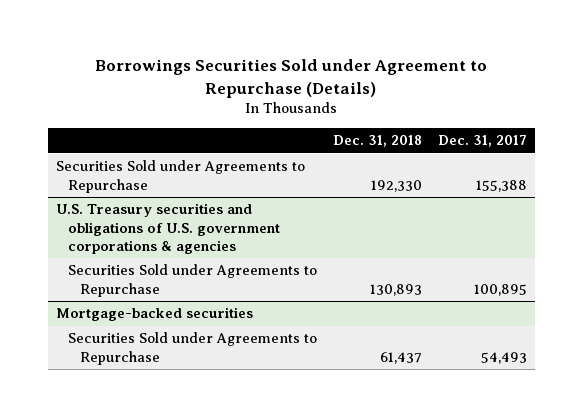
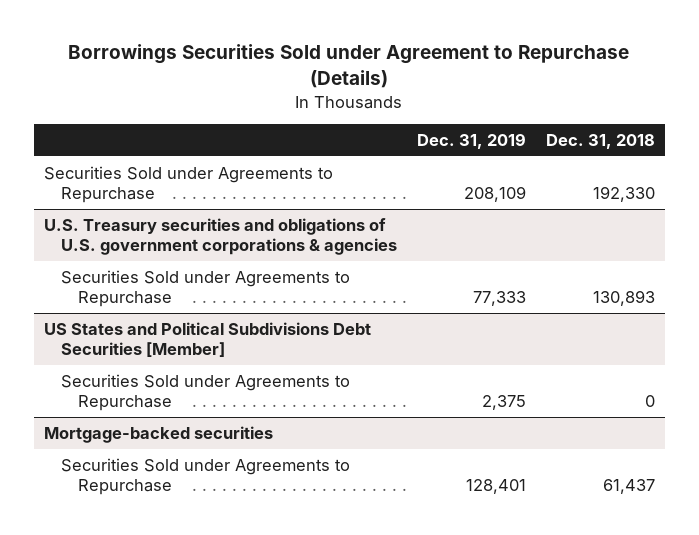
- | Dec. 31, 2018 | Dec. 31, 2017
+ | Dec. 31, 2019 | Dec. 31, 2018
+ US States and Political Subdivisions Debt Securities [Member]
+ Securities Sold under Agreements to Repurchase | 2,375 | 0

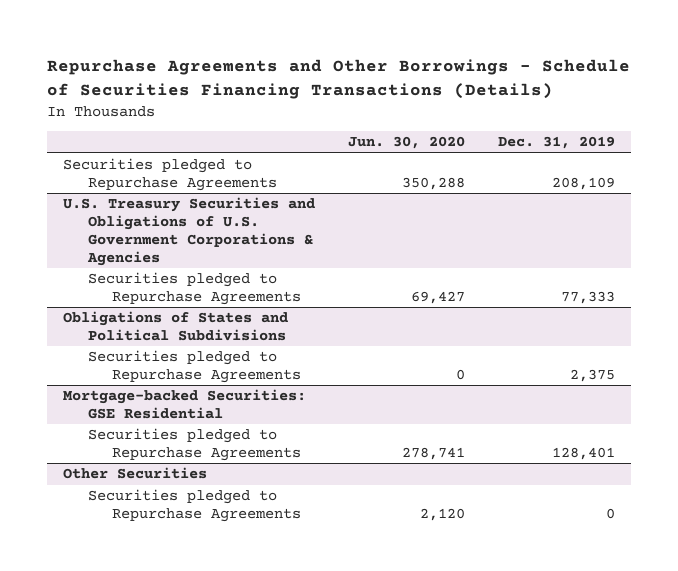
- Borrowings Securities Sold under Agreement to Repurchase (Details)
+ Repurchase Agreements and Other Borrowings - Schedule of Securities Financing Transactions (Details)
- | Dec. 31, 2019 | Dec. 31, 2018
+ | Jun. 30, 2020 | Dec. 31, 2019
- Securities Sold under Agreements to Repurchase | 208,109 | 192,330
- U.S. Treasury securities and obligations of U.S. government corporations & agencies
- Securities Sold under Agreements to Repurchase | 77,333 | 130,893
- US States and Political Subdivisions Debt Securities [Member]
- Securities Sold under Agreements to Repurchase | 2,375 | 0
- Mortgage-backed securities
- Securities Sold under Agreements to Repurchase | 128,401 | 61,437
+ Securities pledged to Repurchase Agreements | 350,288 | 208,109
+ U.S. Treasury Securities and Obligations of U.S. Government Corporations & Agencies
+ Securities pledged to Repurchase Agreements | 69,427 | 77,333
+ Obligations of States and Political Subdivisions
+ Securities pledged to Repurchase Agreements | 0 | 2,375
+ Mortgage-backed Securities: GSE Residential
+ Securities pledged to Repurchase Agreements | 278,741 | 128,401
+ Other Securities
+ Securities pledged to Repurchase Agreements | 2,120 | 0

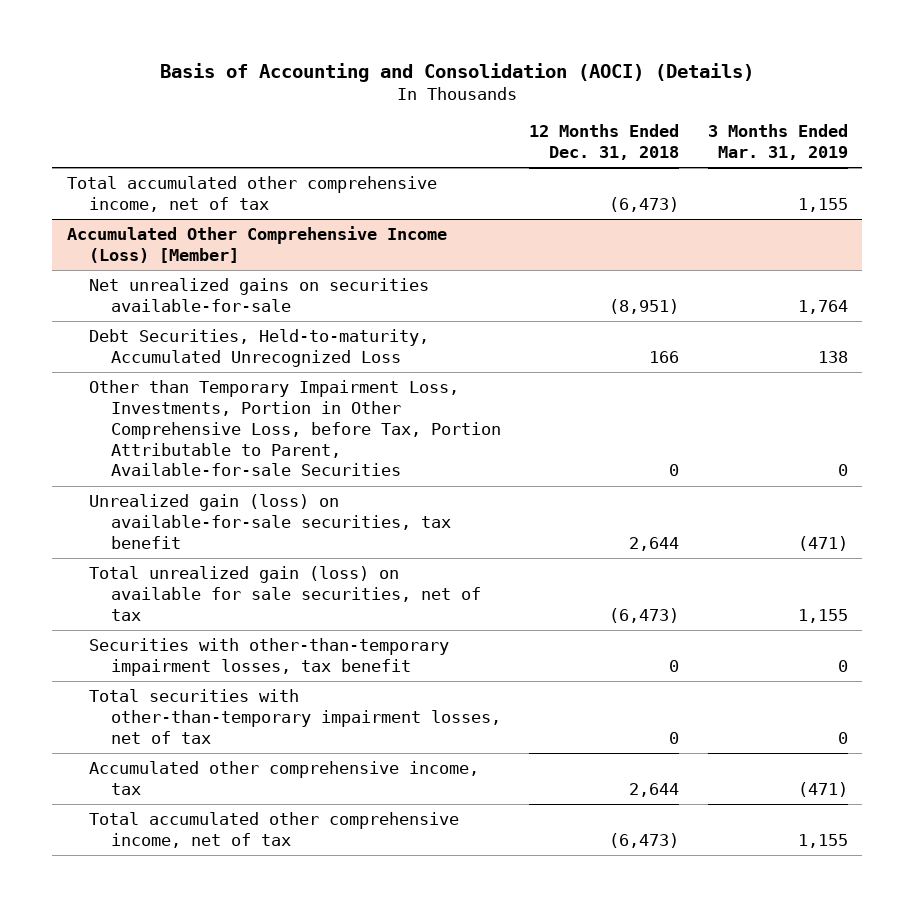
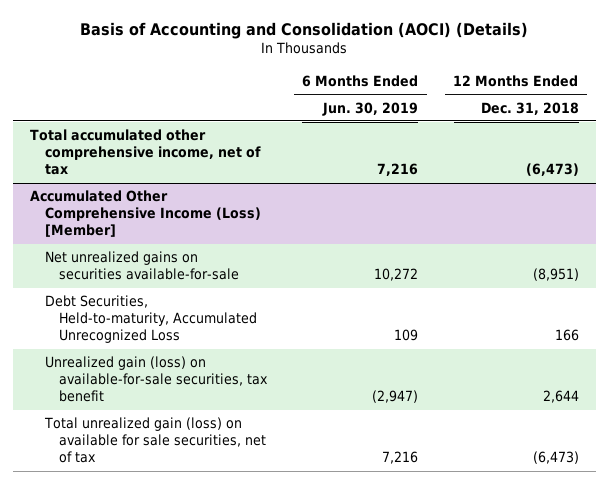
- | 12 Months Ended Dec. 31, 2018 | 3 Months Ended Mar. 31, 2019
+ | 6 Months Ended Jun. 30, 2019 | 12 Months Ended Dec. 31, 2018
@ Accumulated Other Comprehensive Income (Loss) [Member]
- Other than Temporary Impairment Loss, Investments, Portion in Other Comprehensive Loss, before Tax, Portion Attributable to Parent, Available-for-sale Securities | 0 | 0
- Securities with other-than-temporary impairment losses, tax benefit | 0 | 0
- Total securities with other-than-temporary impairment losses, net of tax | 0 | 0
- Accumulated other comprehensive income, tax | 2,644 | (471)
- Total accumulated other comprehensive income, net of tax | (6,473) | 1,155

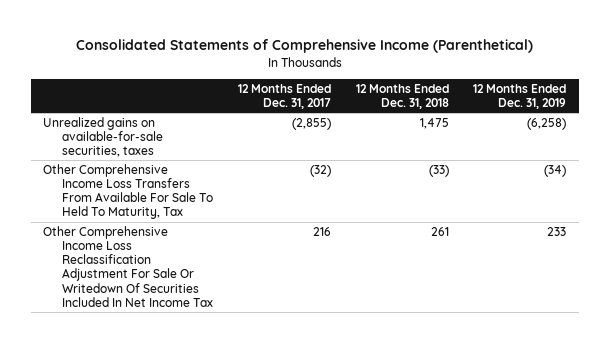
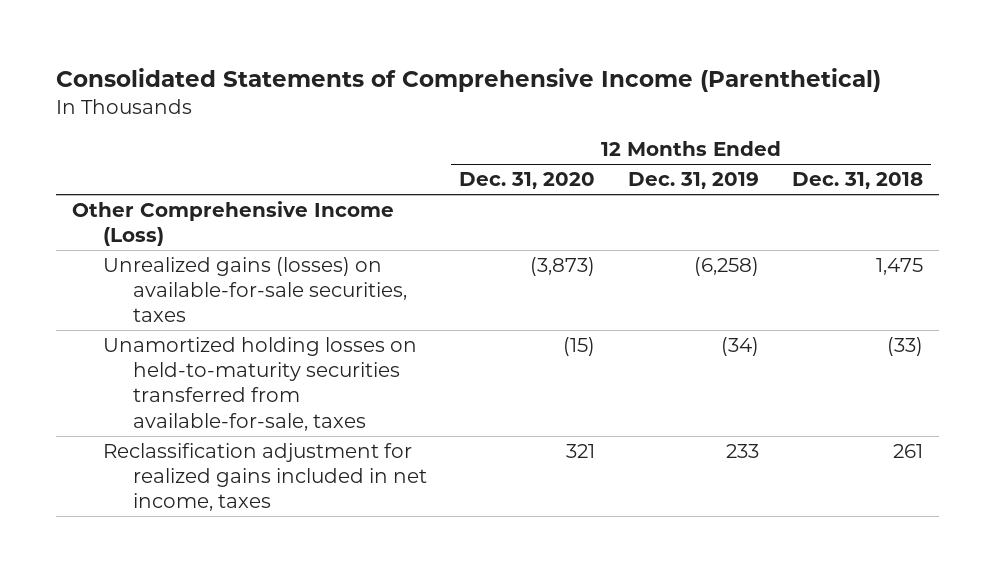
- | 12 Months Ended Dec. 31, 2017 | 12 Months Ended Dec. 31, 2018 | 12 Months Ended Dec. 31, 2019
+ | 12 Months Ended Dec. 31, 2020 | 12 Months Ended Dec. 31, 2019 | 12 Months Ended Dec. 31, 2018
- Unrealized gains on available-for-sale securities, taxes | (2,855) | 1,475 | (6,258)
- Other Comprehensive Income Loss Transfers From Available For Sale To Held To Maturity, Tax | (32) | (33) | (34)
- Other Comprehensive Income Loss Reclassification Adjustment For Sale Or Writedown Of Securities Included In Net Income Tax | 216 | 261 | 233
+ Other Comprehensive Income (Loss)
+ Unrealized gains (losses) on available-for-sale securities, taxes | (3,873) | (6,258) | 1,475
+ Unamortized holding losses on held-to-maturity securities transferred from available-for-sale, taxes | (15) | (34) | (33)
+ Reclassification adjustment for realized gains included in net income, taxes | 321 | 233 | 261

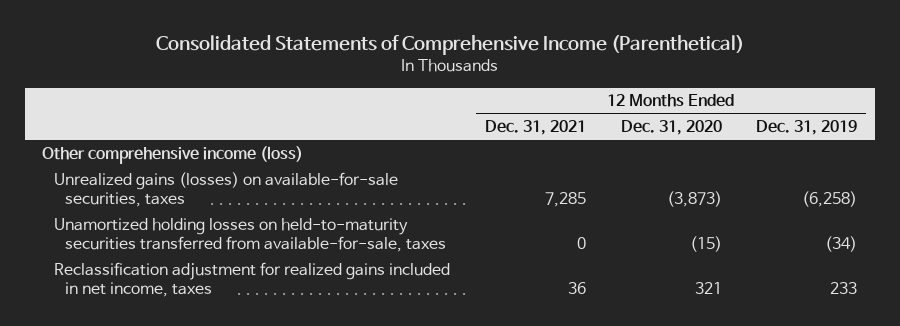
- | 12 Months Ended Dec. 31, 2020 | 12 Months Ended Dec. 31, 2019 | 12 Months Ended Dec. 31, 2018
+ | 12 Months Ended Dec. 31, 2021 | 12 Months Ended Dec. 31, 2020 | 12 Months Ended Dec. 31, 2019
- Other Comprehensive Income (Loss)
+ Other comprehensive income (loss)

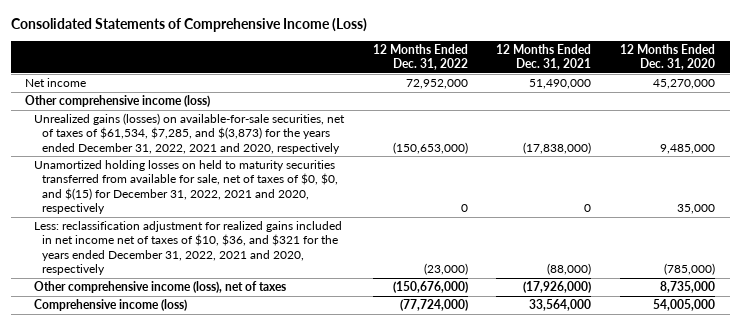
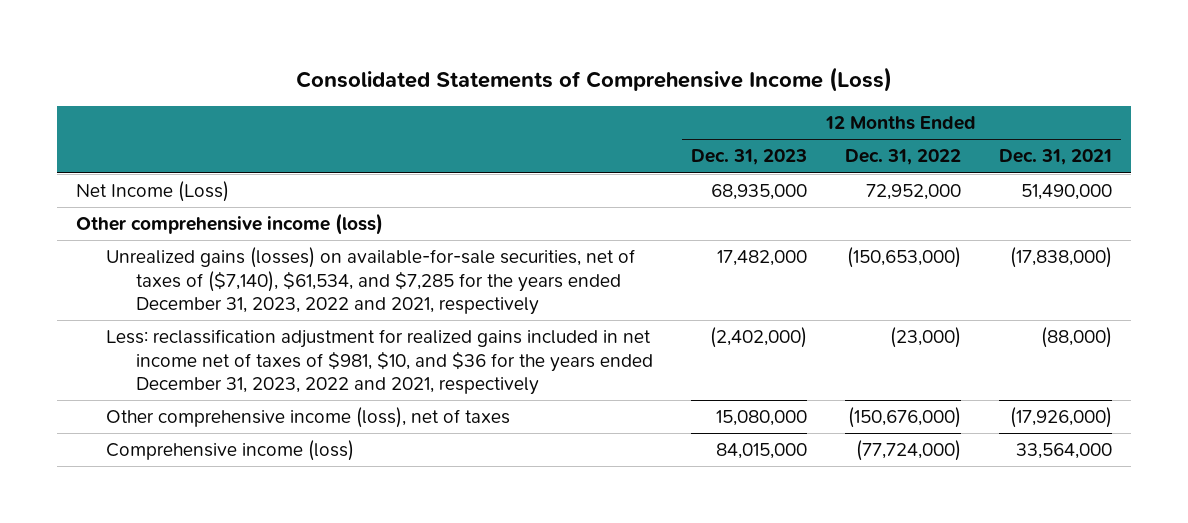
- | 12 Months Ended Dec. 31, 2022 | 12 Months Ended Dec. 31, 2021 | 12 Months Ended Dec. 31, 2020
+ | 12 Months Ended Dec. 31, 2023 | 12 Months Ended Dec. 31, 2022 | 12 Months Ended Dec. 31, 2021
- Net income | 72,952,000 | 51,490,000 | 45,270,000
+ Net Income (Loss) | 68,935,000 | 72,952,000 | 51,490,000
- Unrealized gains (losses) on available-for-sale securities, net of taxes of $61,534, $7,285, and $(3,873) for the years ended December 31, 2022, 2021 and 2020, respectively | (150,653,000) | (17,838,000) | 9,485,000
- Unamortized holding losses on held to maturity securities transferred from available for sale, net of taxes of $0, $0, and $(15) for December 31, 2022, 2021 and 2020, respectively | 0 | 0 | 35,000
- Less: reclassification adjustment for realized gains included in net income net of taxes of $10, $36, and $321 for the years ended December 31, 2022, 2021 and 2020, respectively | (23,000) | (88,000) | (785,000)
+ Unrealized gains (losses) on available-for-sale securities, net of taxes of ($7,140), $61,534, and $7,285 for the years ended December 31, 2023, 2022 and 2021, respectively | 17,482,000 | (150,653,000) | (17,838,000)
+ Less: reclassification adjustment for realized gains included in net income net of taxes of $981, $10, and $36 for the years ended December 31, 2023, 2022 and 2021, respectively | (2,402,000) | (23,000) | (88,000)

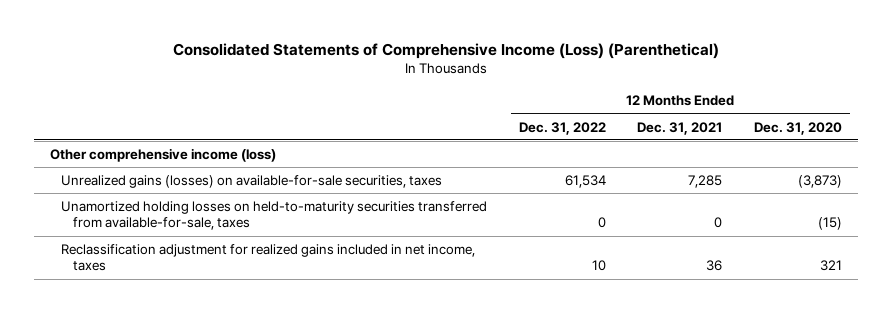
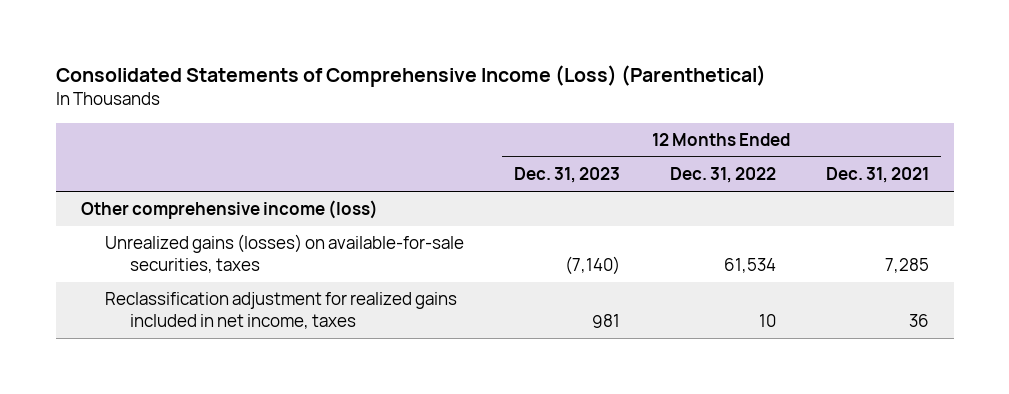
- | 12 Months Ended Dec. 31, 2022 | 12 Months Ended Dec. 31, 2021 | 12 Months Ended Dec. 31, 2020
+ | 12 Months Ended Dec. 31, 2023 | 12 Months Ended Dec. 31, 2022 | 12 Months Ended Dec. 31, 2021
- Unamortized holding losses on held-to-maturity securities transferred from available-for-sale, taxes | 0 | 0 | (15)

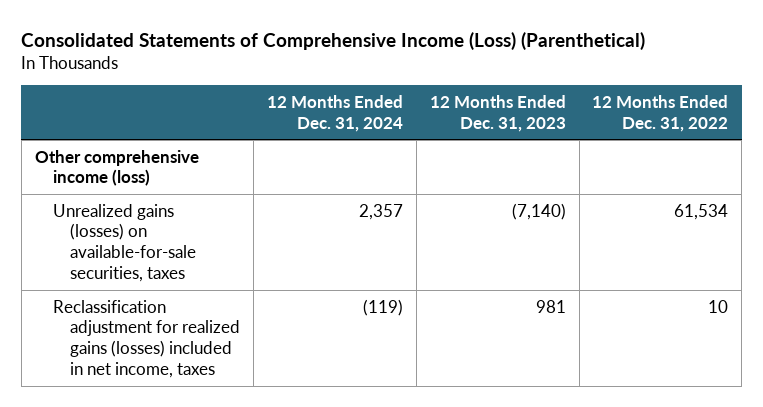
- | 12 Months Ended Dec. 31, 2023 | 12 Months Ended Dec. 31, 2022 | 12 Months Ended Dec. 31, 2021
+ | 12 Months Ended Dec. 31, 2024 | 12 Months Ended Dec. 31, 2023 | 12 Months Ended Dec. 31, 2022
- Reclassification adjustment for realized gains included in net income, taxes | 981 | 10 | 36
+ Reclassification adjustment for realized gains (losses) included in net income, taxes | (119) | 981 | 10

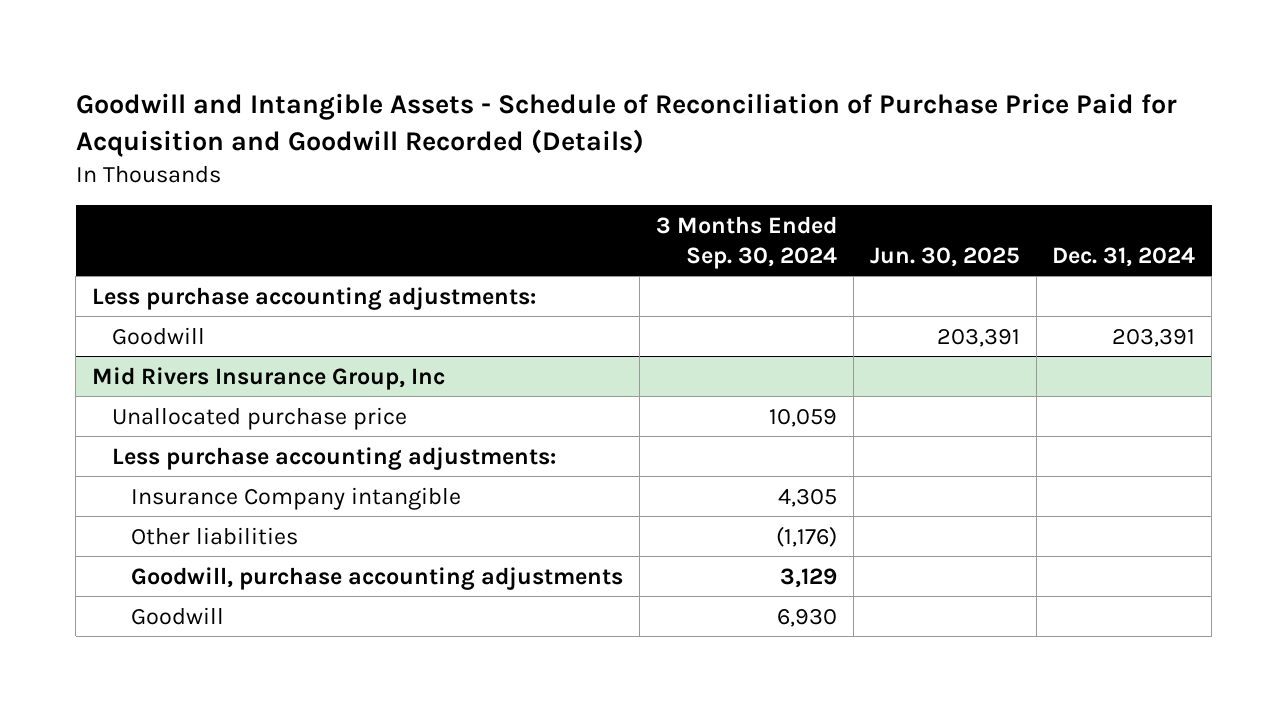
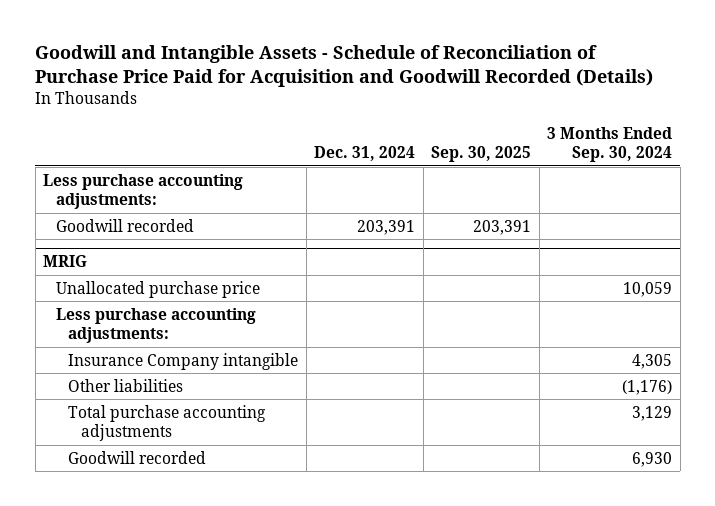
- | 3 Months Ended Sep. 30, 2024 | Jun. 30, 2025 | Dec. 31, 2024
+ | Dec. 31, 2024 | Sep. 30, 2025 | 3 Months Ended Sep. 30, 2024
- Goodwill | | 203,391 | 203,391
- Mid Rivers Insurance Group, Inc
+ Goodwill recorded | 203,391 | 203,391 |
+ MRIG
- Goodwill, purchase accounting adjustments | 3,129 | |
- Goodwill | 6,930 | |
+ Total purchase accounting adjustments | | | 3,129
+ Goodwill recorded | | | 6,930

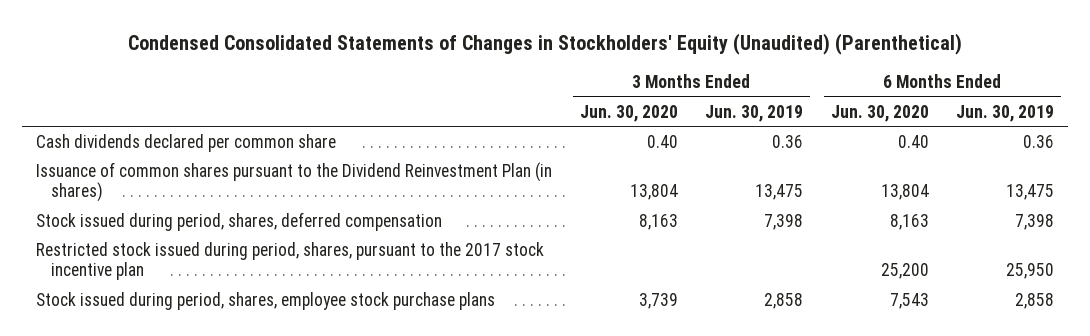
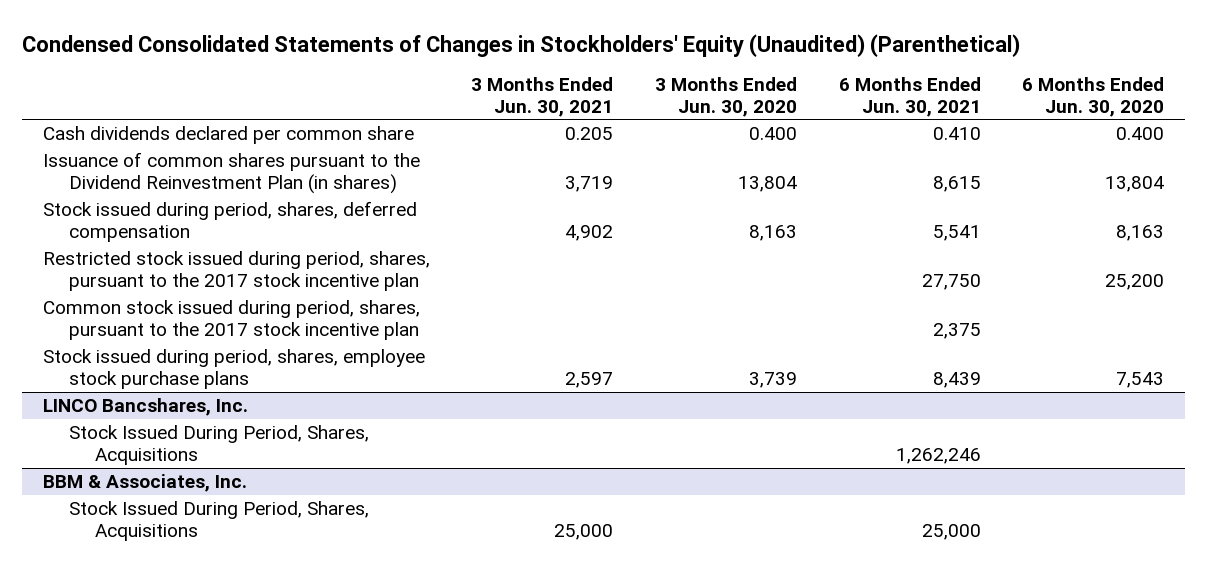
- | 3 Months Ended Jun. 30, 2020 | 3 Months Ended Jun. 30, 2019 | 6 Months Ended Jun. 30, 2020 | 6 Months Ended Jun. 30, 2019
+ | 3 Months Ended Jun. 30, 2021 | 3 Months Ended Jun. 30, 2020 | 6 Months Ended Jun. 30, 2021 | 6 Months Ended Jun. 30, 2020
- Cash dividends declared per common share | 0.40 | 0.36 | 0.40 | 0.36
+ Cash dividends declared per common share | 0.205 | 0.400 | 0.410 | 0.400
+ Common stock issued during period, shares, pursuant to the 2017 stock incentive plan | | | 2,375 |
+ LINCO Bancshares, Inc.
+ Stock Issued During Period, Shares, Acquisitions | | | 1,262,246 |
+ BBM & Associates, Inc.
+ Stock Issued During Period, Shares, Acquisitions | 25,000 | | 25,000 |

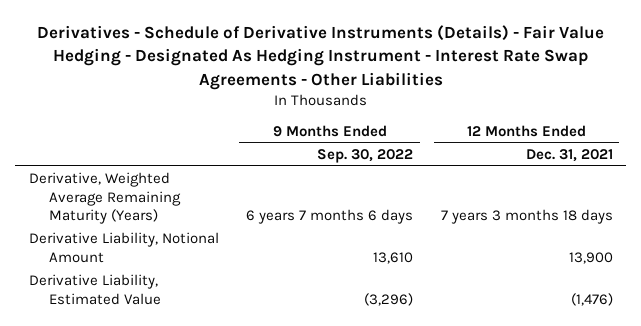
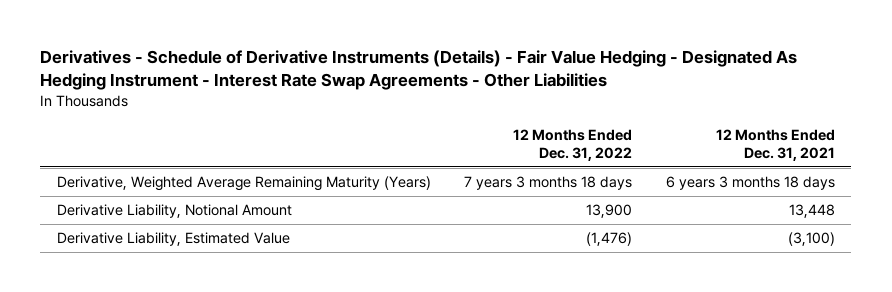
- | 9 Months Ended Sep. 30, 2022 | 12 Months Ended Dec. 31, 2021
+ | 12 Months Ended Dec. 31, 2022 | 12 Months Ended Dec. 31, 2021
- Derivative, Weighted Average Remaining Maturity (Years) | 6 years 7 months 6 days | 7 years 3 months 18 days
- Derivative Liability, Notional Amount | 13,610 | 13,900
- Derivative Liability, Estimated Value | (3,296) | (1,476)
+ Derivative, Weighted Average Remaining Maturity (Years) | 7 years 3 months 18 days | 6 years 3 months 18 days
+ Derivative Liability, Notional Amount | 13,900 | 13,448
+ Derivative Liability, Estimated Value | (1,476) | (3,100)

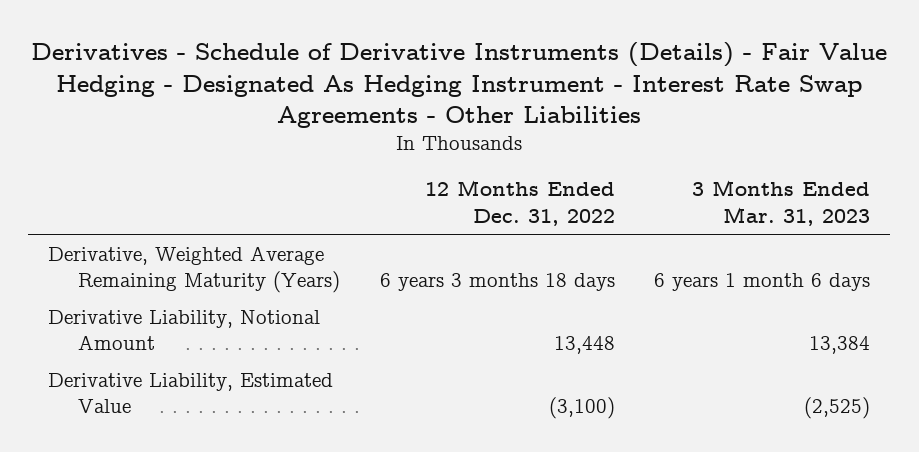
- | 12 Months Ended Dec. 31, 2022 | 12 Months Ended Dec. 31, 2021
+ | 12 Months Ended Dec. 31, 2022 | 3 Months Ended Mar. 31, 2023
- Derivative, Weighted Average Remaining Maturity (Years) | 7 years 3 months 18 days | 6 years 3 months 18 days
- Derivative Liability, Notional Amount | 13,900 | 13,448
- Derivative Liability, Estimated Value | (1,476) | (3,100)
+ Derivative, Weighted Average Remaining Maturity (Years) | 6 years 3 months 18 days | 6 years 1 month 6 days
+ Derivative Liability, Notional Amount | 13,448 | 13,384
+ Derivative Liability, Estimated Value | (3,100) | (2,525)

